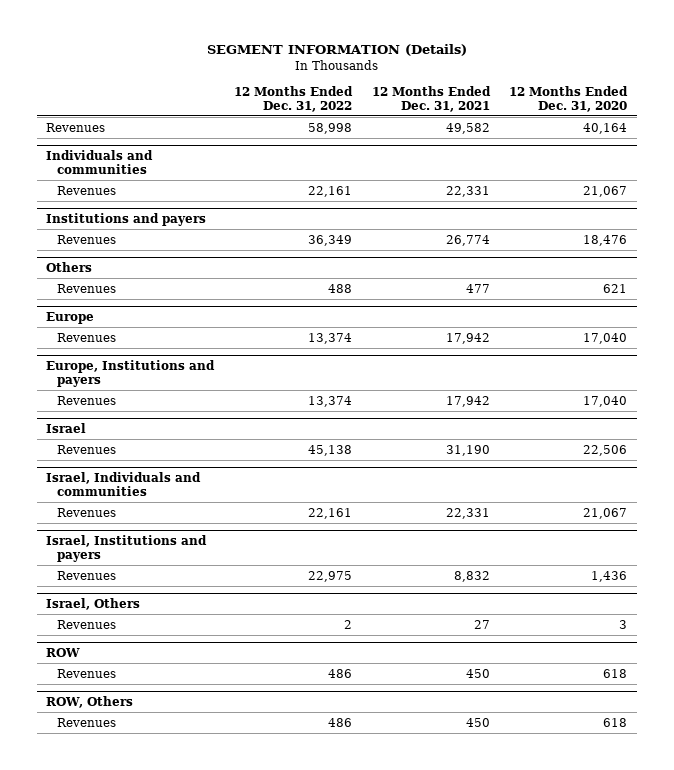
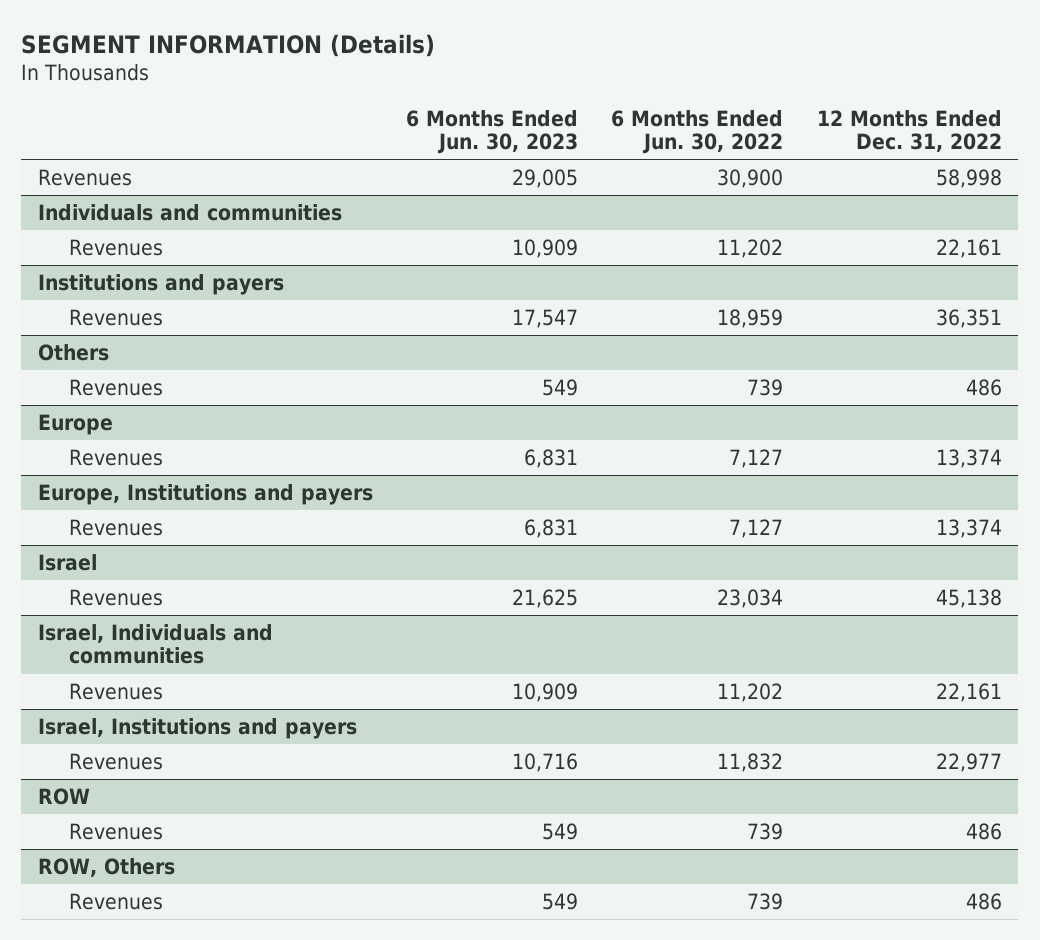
- | 12 Months Ended Dec. 31, 2022 | 12 Months Ended Dec. 31, 2021 | 12 Months Ended Dec. 31, 2020
+ | 6 Months Ended Jun. 30, 2023 | 6 Months Ended Jun. 30, 2022 | 12 Months Ended Dec. 31, 2022
@ Institutions and payers
- Revenues | 36,349 | 26,774 | 18,476
+ Revenues | 17,547 | 18,959 | 36,351
@ Others
- Revenues | 488 | 477 | 621
+ Revenues | 549 | 739 | 486
@ Israel, Institutions and payers
- Revenues | 22,975 | 8,832 | 1,436
- Israel, Others
- Revenues | 2 | 27 | 3
@ Israel, Institutions and payers
+ Revenues | 10,716 | 11,832 | 22,977

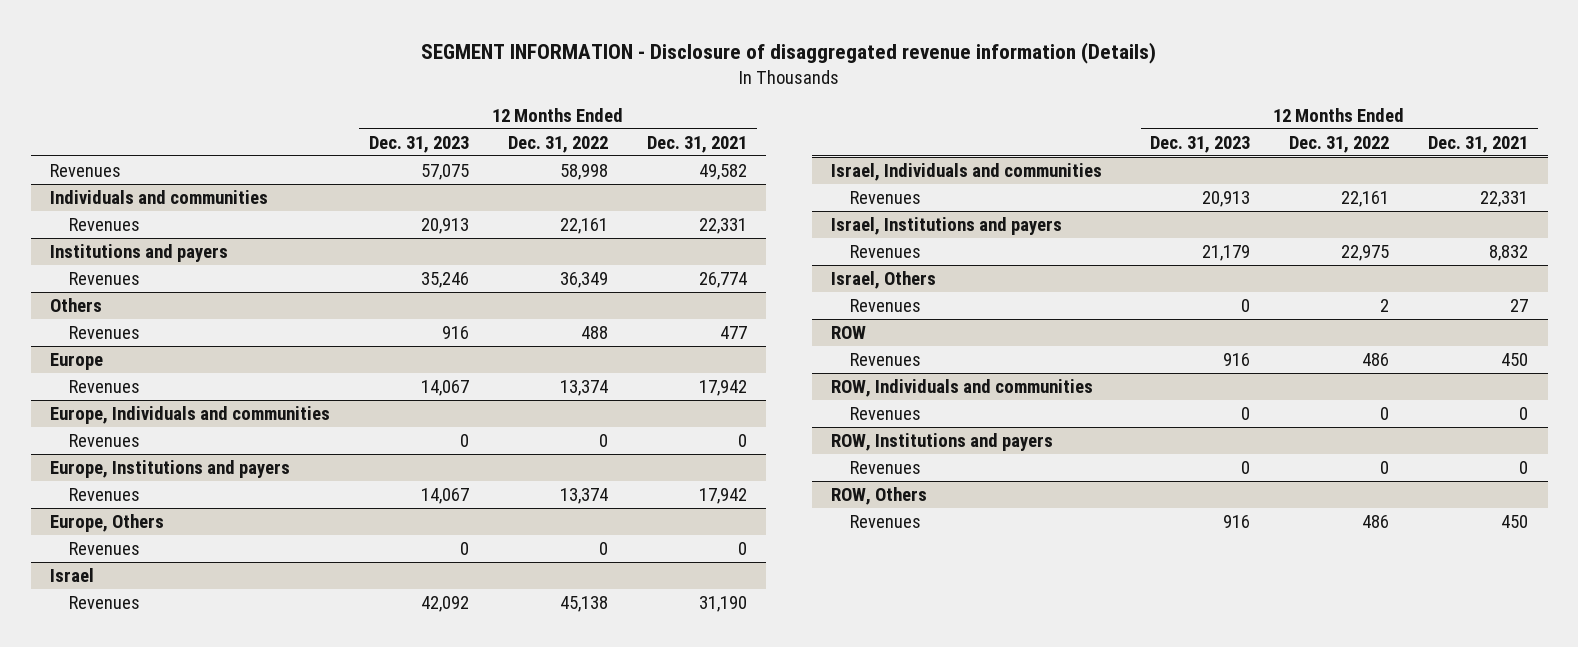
- SEGMENT INFORMATION (Details)
+ SEGMENT INFORMATION - Disclosure of disaggregated revenue information (Details)
- | 6 Months Ended Jun. 30, 2023 | 6 Months Ended Jun. 30, 2022 | 12 Months Ended Dec. 31, 2022
+ | 12 Months Ended Dec. 31, 2023 | 12 Months Ended Dec. 31, 2022 | 12 Months Ended Dec. 31, 2021
@ Institutions and payers
- Revenues | 17,547 | 18,959 | 36,351
+ Revenues | 35,246 | 36,349 | 26,774
@ Others
- Revenues | 549 | 739 | 486
+ Revenues | 916 | 488 | 477
+ Europe, Individuals and communities
+ Revenues | 0 | 0 | 0
+ Europe, Others
+ Revenues | 0 | 0 | 0
@ Israel, Institutions and payers
- Revenues | 10,716 | 11,832 | 22,977
+ Revenues | 21,179 | 22,975 | 8,832
+ Israel, Others
+ Revenues | 0 | 2 | 27
+ ROW, Individuals and communities
+ Revenues | 0 | 0 | 0
+ ROW, Institutions and payers
+ Revenues | 0 | 0 | 0

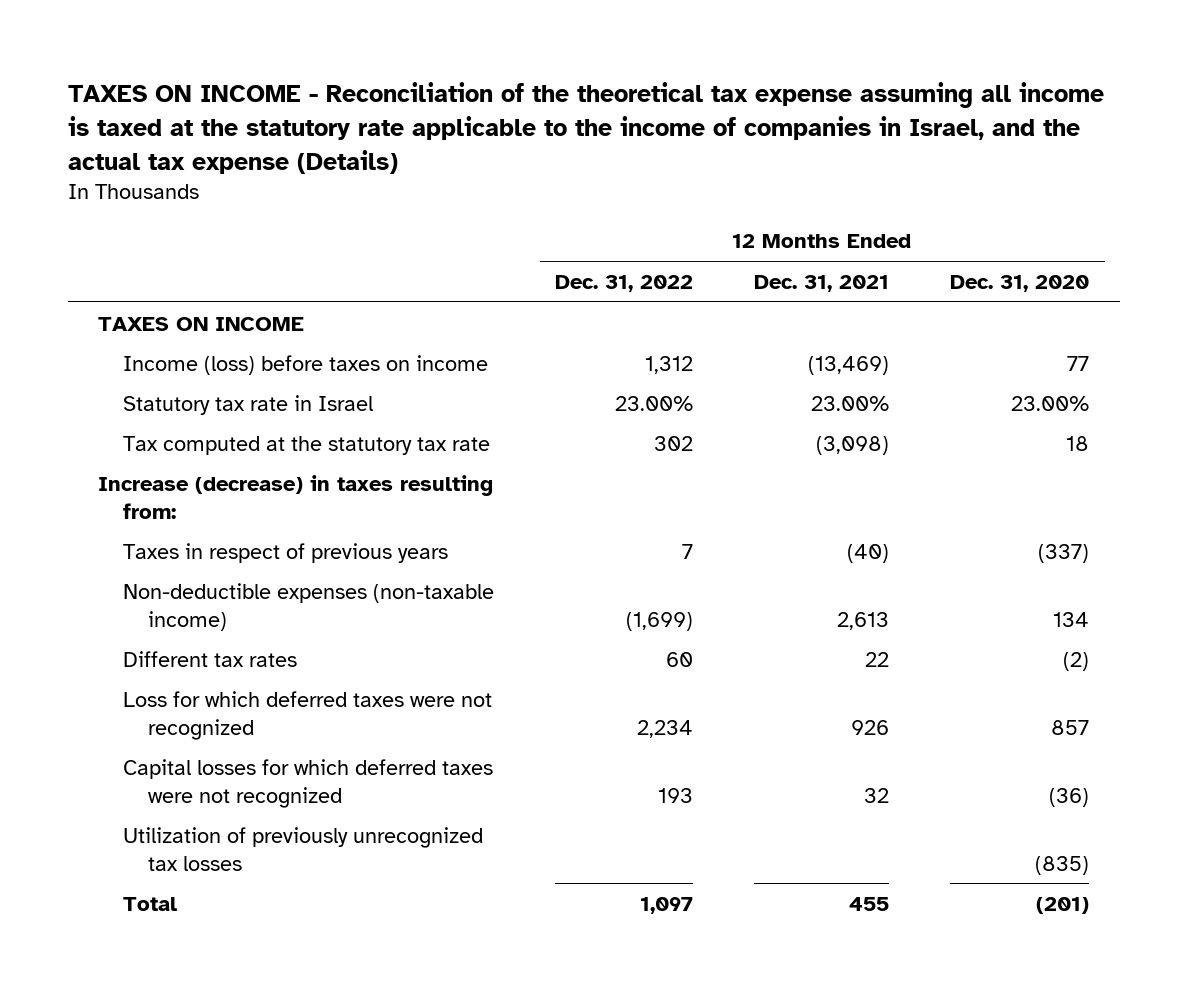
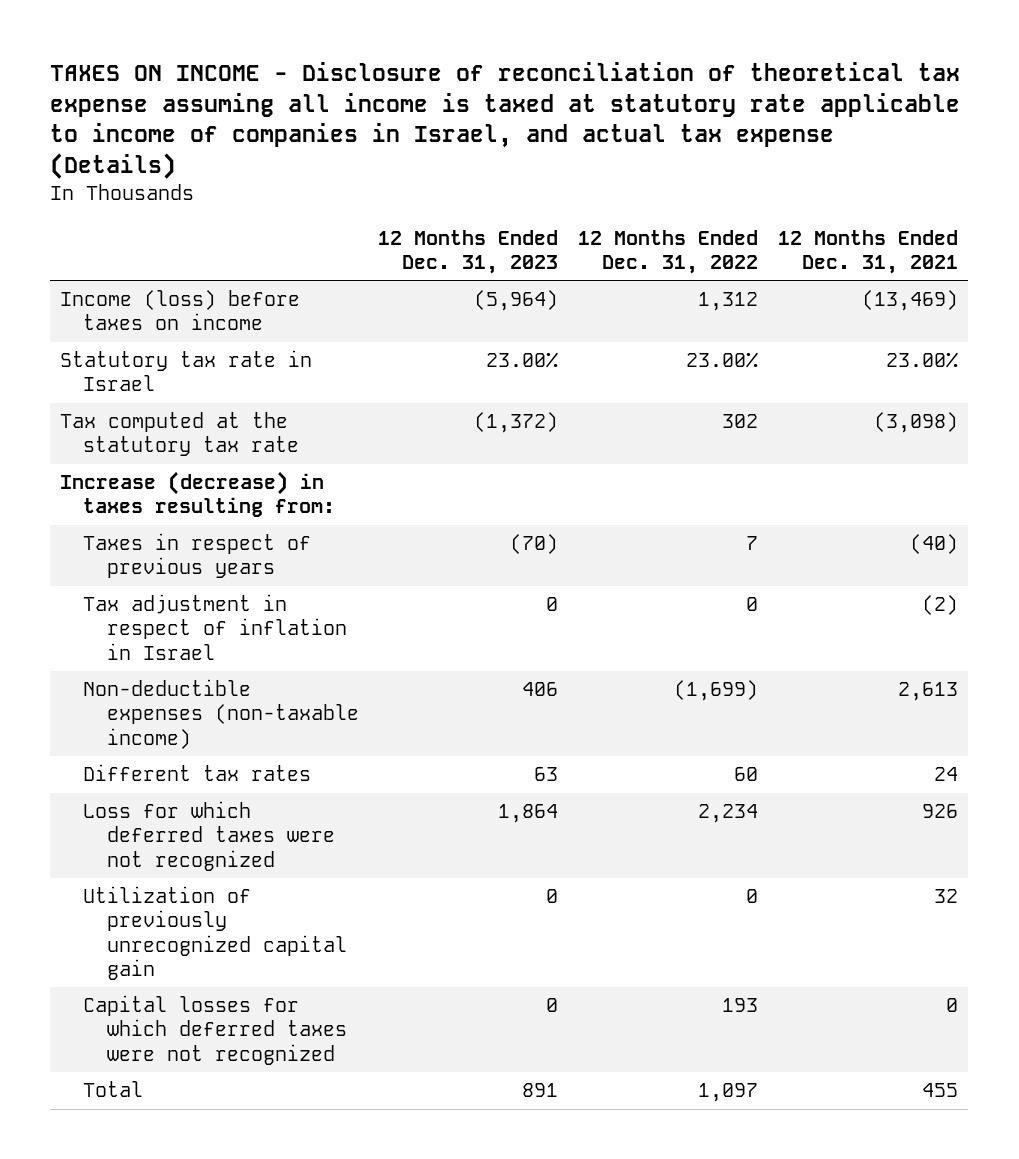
- TAXES ON INCOME - Reconciliation of the theoretical tax expense assuming all income is taxed at the statutory rate applicable to the income of companies in Israel, and the actual tax expense (Details)
+ TAXES ON INCOME - Disclosure of reconciliation of theoretical tax expense assuming all income is taxed at statutory rate applicable to income of companies in Israel, and actual tax expense (Details)
- | 12 Months Ended Dec. 31, 2022 | 12 Months Ended Dec. 31, 2021 | 12 Months Ended Dec. 31, 2020
+ | 12 Months Ended Dec. 31, 2023 | 12 Months Ended Dec. 31, 2022 | 12 Months Ended Dec. 31, 2021
- TAXES ON INCOME
+ Tax adjustment in respect of inflation in Israel | 0 | 0 | (2)
- Different tax rates | 60 | 22 | (2)
+ Different tax rates | 63 | 60 | 24
- Capital losses for which deferred taxes were not recognized | 193 | 32 | (36)
- Utilization of previously unrecognized tax losses | | | (835)
+ Utilization of previously unrecognized capital gain | 0 | 0 | 32
+ Capital losses for which deferred taxes were not recognized | 0 | 193 | 0

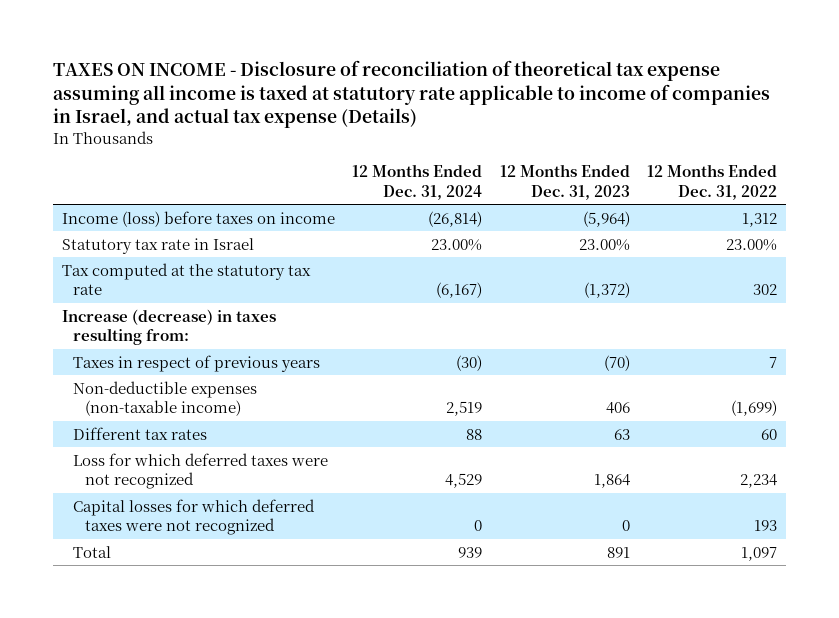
- | 12 Months Ended Dec. 31, 2023 | 12 Months Ended Dec. 31, 2022 | 12 Months Ended Dec. 31, 2021
+ | 12 Months Ended Dec. 31, 2024 | 12 Months Ended Dec. 31, 2023 | 12 Months Ended Dec. 31, 2022
- Tax adjustment in respect of inflation in Israel | 0 | 0 | (2)
- Utilization of previously unrecognized capital gain | 0 | 0 | 32

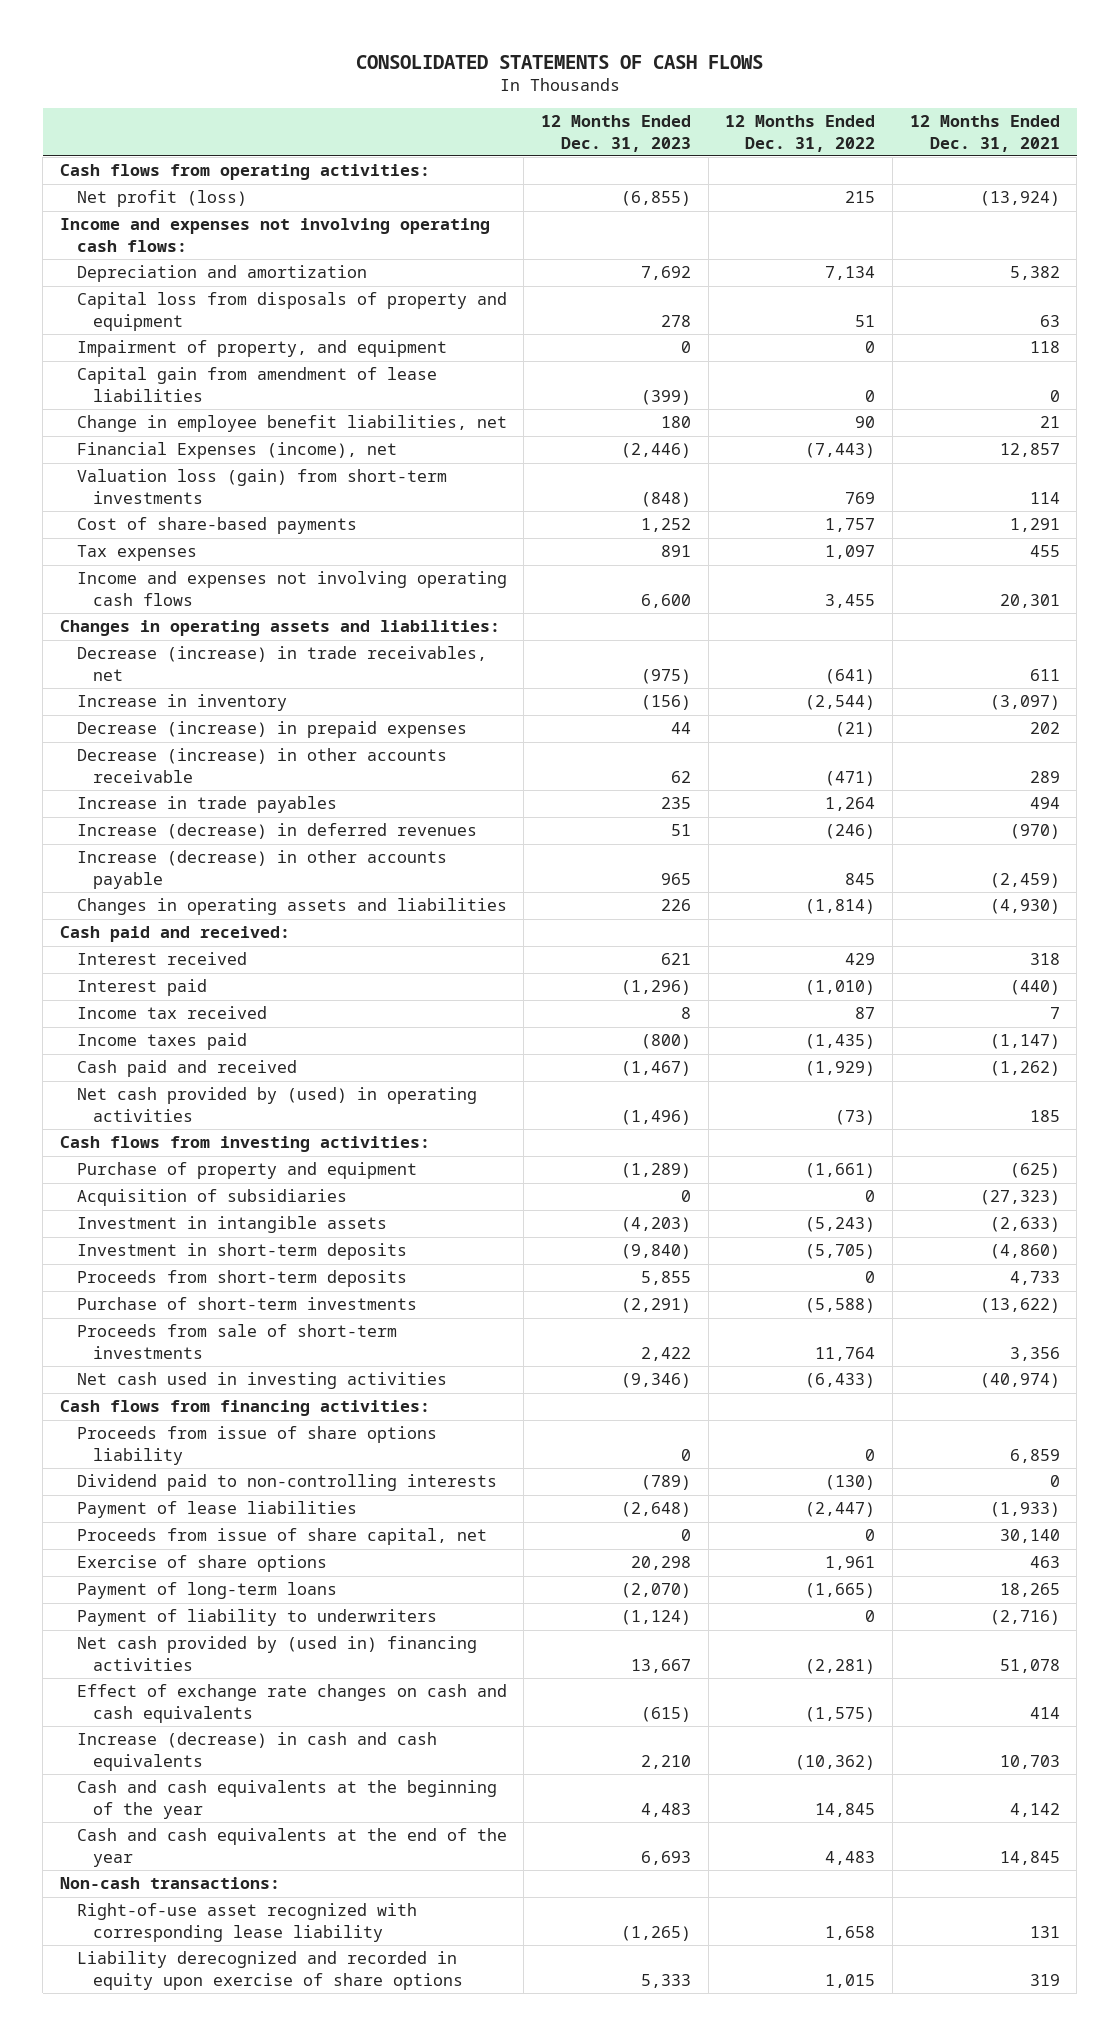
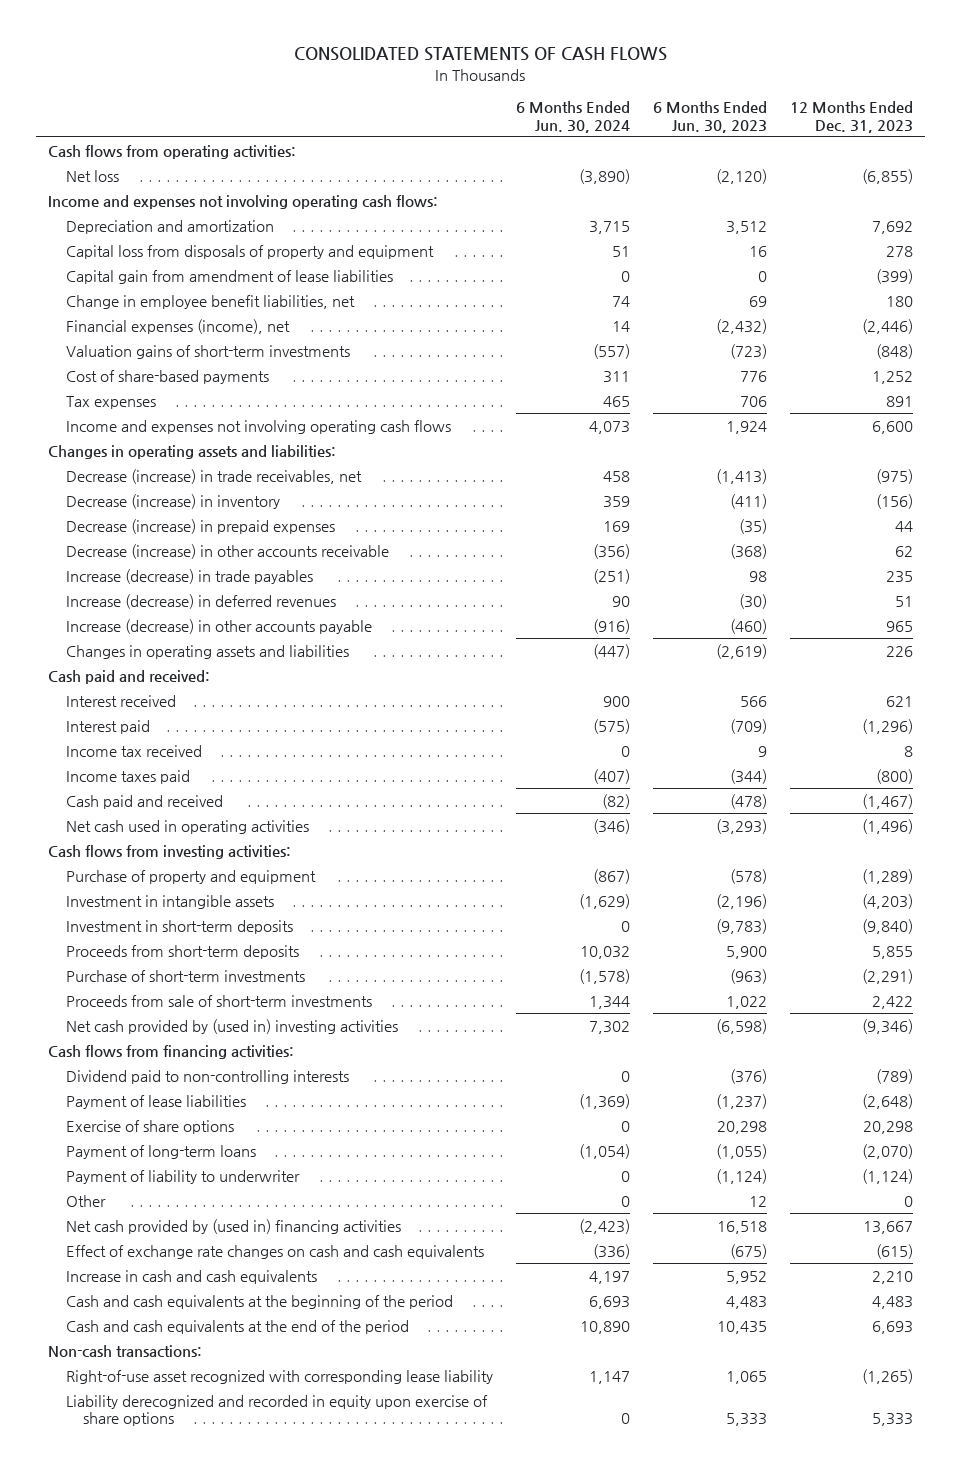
- | 12 Months Ended Dec. 31, 2023 | 12 Months Ended Dec. 31, 2022 | 12 Months Ended Dec. 31, 2021
+ | 6 Months Ended Jun. 30, 2024 | 6 Months Ended Jun. 30, 2023 | 12 Months Ended Dec. 31, 2023
- Net profit (loss) | (6,855) | 215 | (13,924)
+ Net loss | (3,890) | (2,120) | (6,855)
- Impairment of property, and equipment | 0 | 0 | 118
- Financial Expenses (income), net | (2,446) | (7,443) | 12,857
- Valuation loss (gain) from short-term investments | (848) | 769 | 114
+ Financial expenses (income), net | 14 | (2,432) | (2,446)
+ Valuation gains of short-term investments | (557) | (723) | (848)
- Increase in inventory | (156) | (2,544) | (3,097)
+ Decrease (increase) in inventory | 359 | (411) | (156)
- Increase in trade payables | 235 | 1,264 | 494
+ Increase (decrease) in trade payables | (251) | 98 | 235
- Net cash provided by (used) in operating activities | (1,496) | (73) | 185
+ Net cash used in operating activities | (346) | (3,293) | (1,496)
- Acquisition of subsidiaries | 0 | 0 | (27,323)
- Net cash used in investing activities | (9,346) | (6,433) | (40,974)
+ Net cash provided by (used in) investing activities | 7,302 | (6,598) | (9,346)
- Proceeds from issue of share options liability | 0 | 0 | 6,859
- Proceeds from issue of share capital, net | 0 | 0 | 30,140
- Payment of liability to underwriters | (1,124) | 0 | (2,716)
+ Payment of liability to underwriter | 0 | (1,124) | (1,124)
+ Other | 0 | 12 | 0
- Increase (decrease) in cash and cash equivalents | 2,210 | (10,362) | 10,703
- Cash and cash equivalents at the beginning of the year | 4,483 | 14,845 | 4,142
- Cash and cash equivalents at the end of the year | 6,693 | 4,483 | 14,845
+ Increase in cash and cash equivalents | 4,197 | 5,952 | 2,210
+ Cash and cash equivalents at the beginning of the period | 6,693 | 4,483 | 4,483
+ Cash and cash equivalents at the end of the period | 10,890 | 10,435 | 6,693

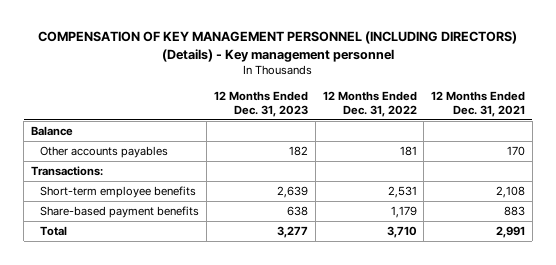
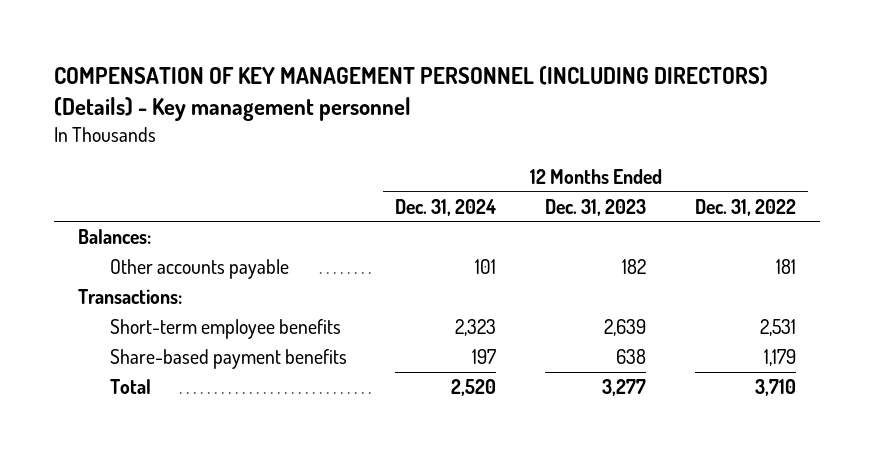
- | 12 Months Ended Dec. 31, 2023 | 12 Months Ended Dec. 31, 2022 | 12 Months Ended Dec. 31, 2021
+ | 12 Months Ended Dec. 31, 2024 | 12 Months Ended Dec. 31, 2023 | 12 Months Ended Dec. 31, 2022
- Balance
- Other accounts payables | 182 | 181 | 170
+ Balances:
+ Other accounts payable | 101 | 182 | 181

